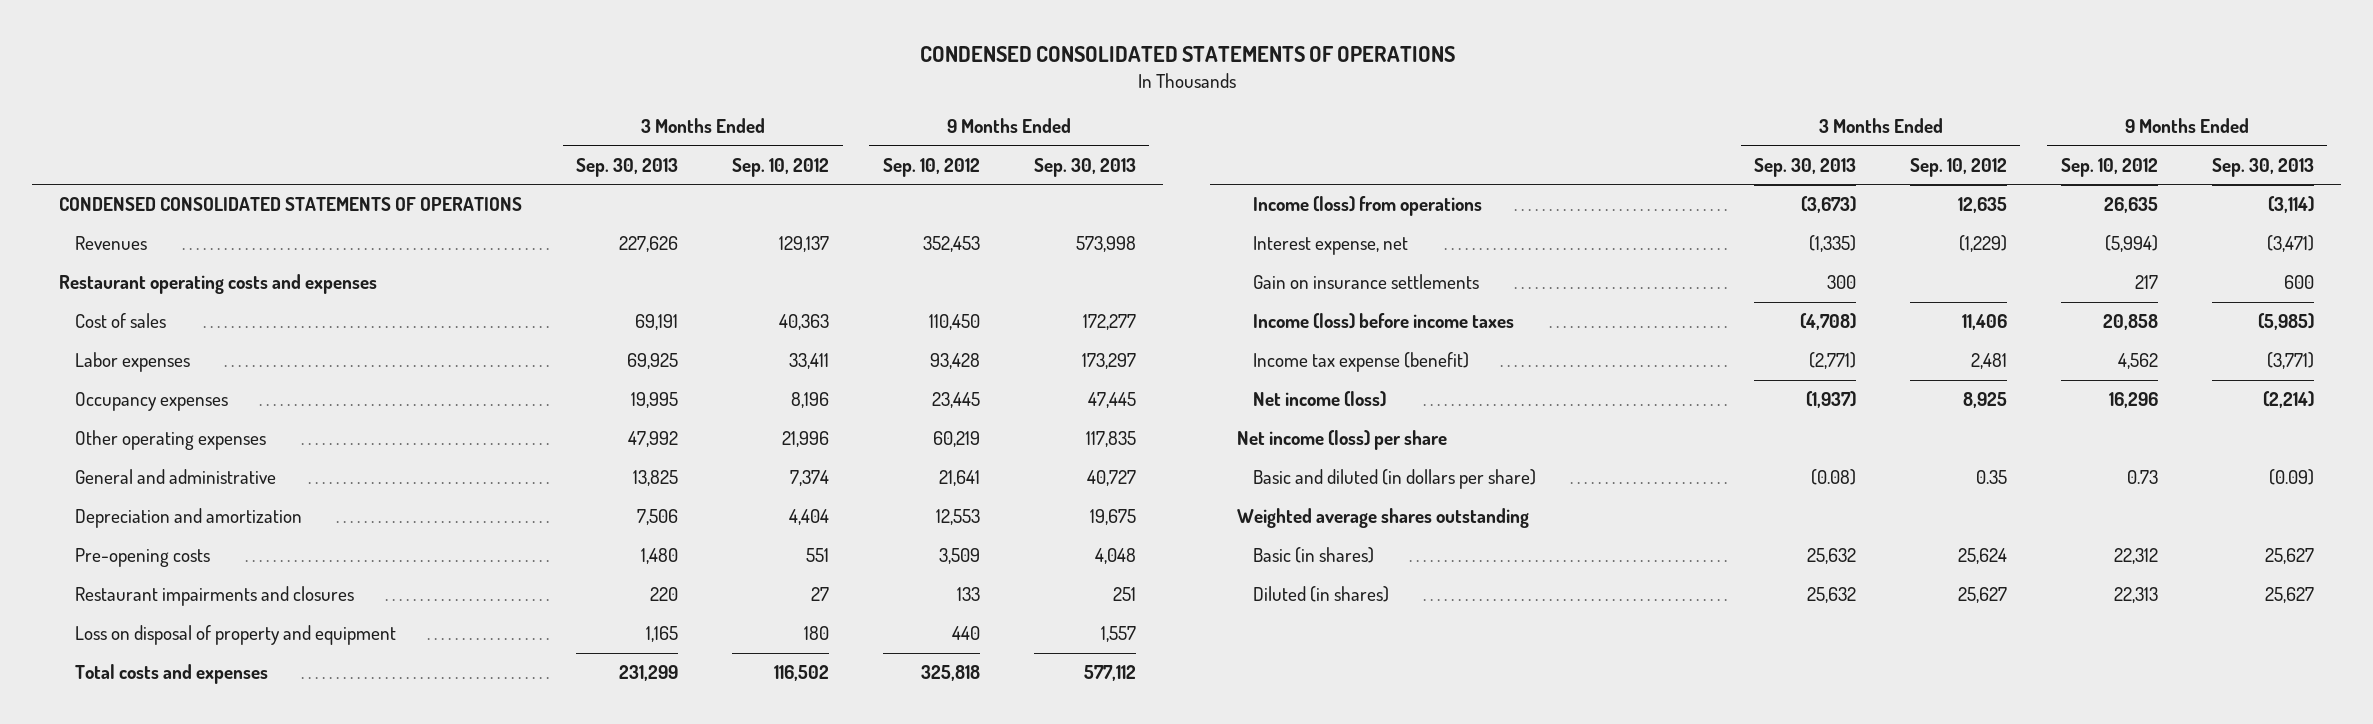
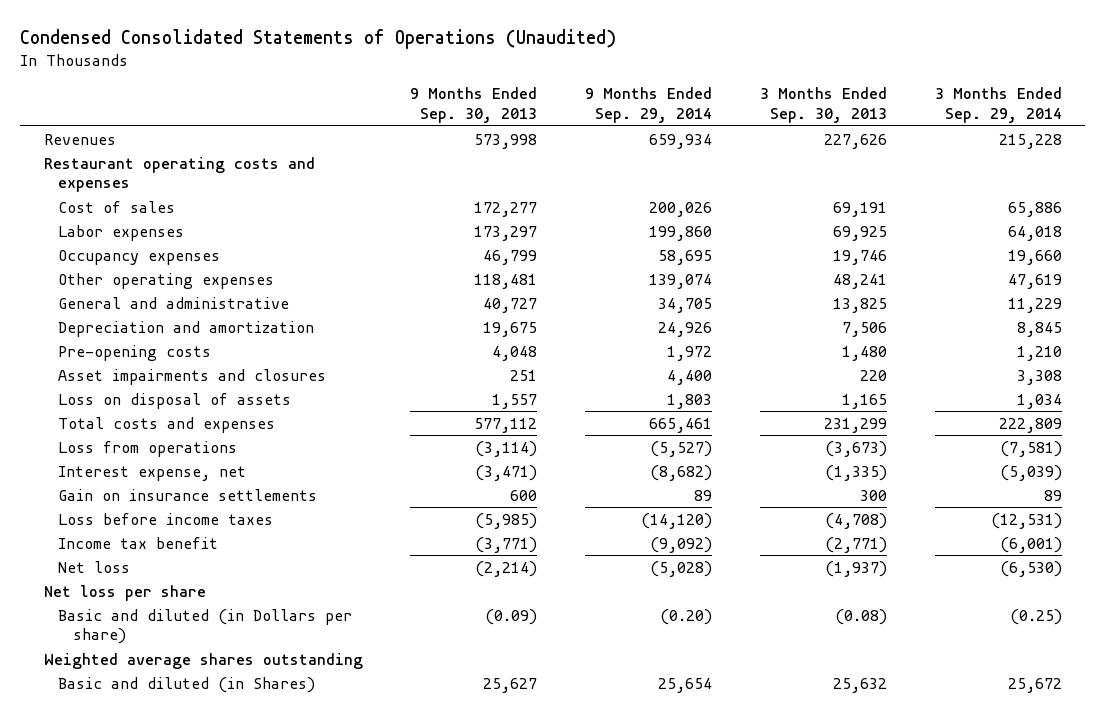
- CONDENSED CONSOLIDATED STATEMENTS OF OPERATIONS
+ Condensed Consolidated Statements of Operations (Unaudited)
- | 3 Months Ended Sep. 30, 2013 | 3 Months Ended Sep. 10, 2012 | 9 Months Ended Sep. 10, 2012 | 9 Months Ended Sep. 30, 2013
+ | 9 Months Ended Sep. 30, 2013 | 9 Months Ended Sep. 29, 2014 | 3 Months Ended Sep. 30, 2013 | 3 Months Ended Sep. 29, 2014
- CONDENSED CONSOLIDATED STATEMENTS OF OPERATIONS
- Occupancy expenses | 19,995 | 8,196 | 23,445 | 47,445
- Other operating expenses | 47,992 | 21,996 | 60,219 | 117,835
+ Occupancy expenses | 46,799 | 58,695 | 19,746 | 19,660
+ Other operating expenses | 118,481 | 139,074 | 48,241 | 47,619
- Restaurant impairments and closures | 220 | 27 | 133 | 251
- Loss on disposal of property and equipment | 1,165 | 180 | 440 | 1,557
+ Asset impairments and closures | 251 | 4,400 | 220 | 3,308
+ Loss on disposal of assets | 1,557 | 1,803 | 1,165 | 1,034
- Income (loss) from operations | (3,673) | 12,635 | 26,635 | (3,114)
+ Loss from operations | (3,114) | (5,527) | (3,673) | (7,581)
- Income (loss) before income taxes | (4,708) | 11,406 | 20,858 | (5,985)
- Income tax expense (benefit) | (2,771) | 2,481 | 4,562 | (3,771)
- Net income (loss) | (1,937) | 8,925 | 16,296 | (2,214)
- Net income (loss) per share
- Basic and diluted (in dollars per share) | (0.08) | 0.35 | 0.73 | (0.09)
+ Loss before income taxes | (5,985) | (14,120) | (4,708) | (12,531)
+ Income tax benefit | (3,771) | (9,092) | (2,771) | (6,001)
+ Net loss | (2,214) | (5,028) | (1,937) | (6,530)
+ Net loss per share
+ Basic and diluted (in Dollars per share) | (0.09) | (0.20) | (0.08) | (0.25)
- Basic (in shares) | 25,632 | 25,624 | 22,312 | 25,627
- Diluted (in shares) | 25,632 | 25,627 | 22,313 | 25,627
+ Basic and diluted (in Shares) | 25,627 | 25,654 | 25,632 | 25,672

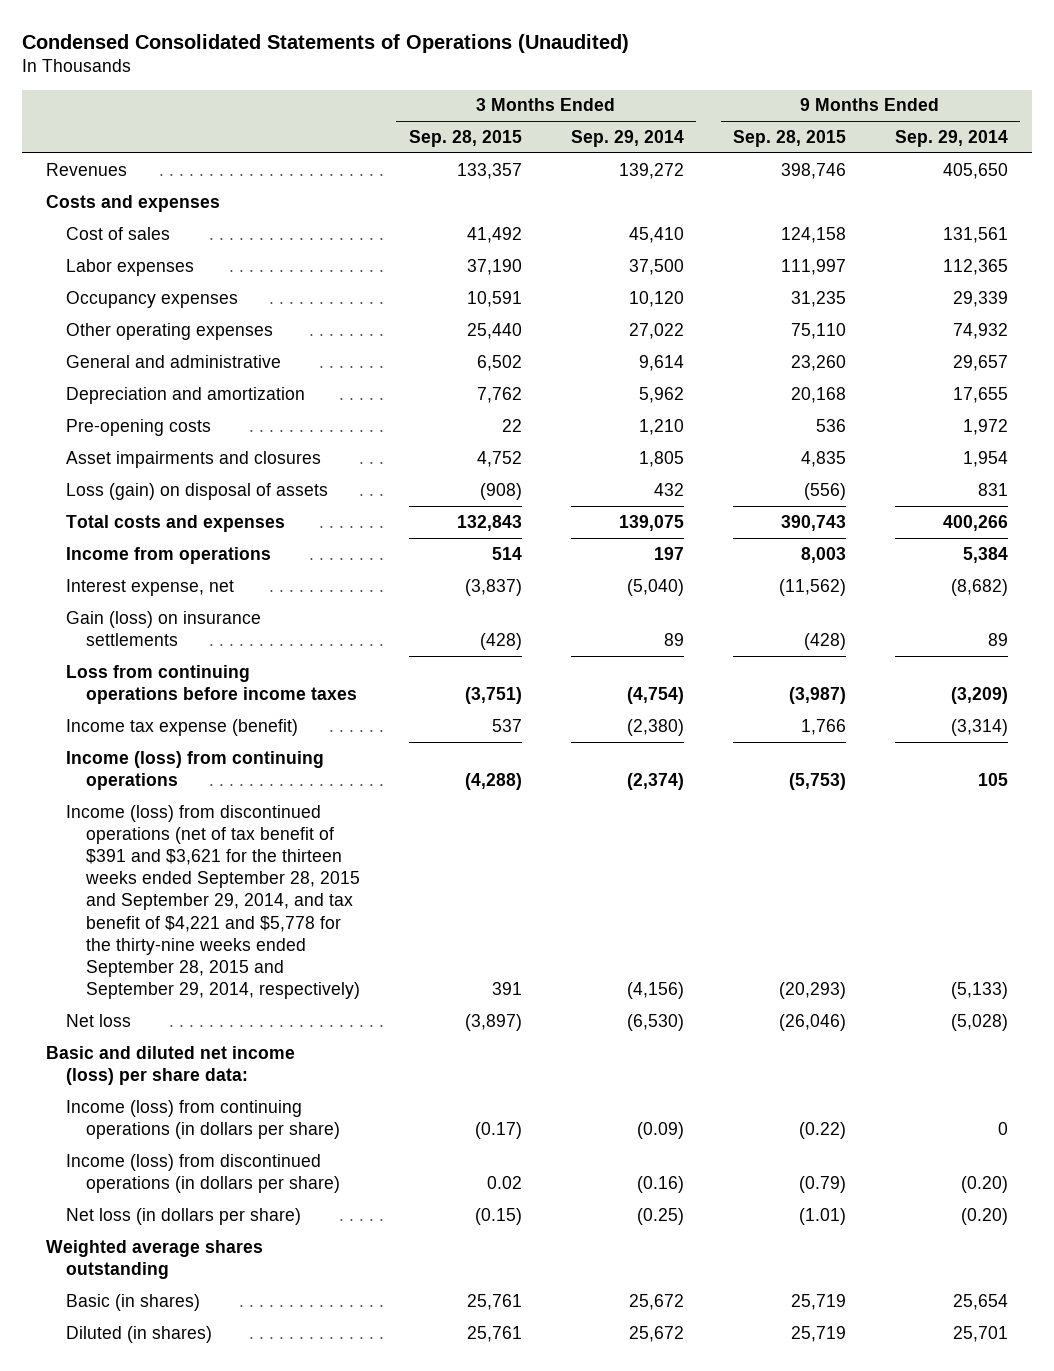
- | 9 Months Ended Sep. 30, 2013 | 9 Months Ended Sep. 29, 2014 | 3 Months Ended Sep. 30, 2013 | 3 Months Ended Sep. 29, 2014
+ | 3 Months Ended Sep. 28, 2015 | 3 Months Ended Sep. 29, 2014 | 9 Months Ended Sep. 28, 2015 | 9 Months Ended Sep. 29, 2014
- Revenues | 573,998 | 659,934 | 227,626 | 215,228
- Restaurant operating costs and expenses
- Cost of sales | 172,277 | 200,026 | 69,191 | 65,886
- Labor expenses | 173,297 | 199,860 | 69,925 | 64,018
- Occupancy expenses | 46,799 | 58,695 | 19,746 | 19,660
- Other operating expenses | 118,481 | 139,074 | 48,241 | 47,619
- General and administrative | 40,727 | 34,705 | 13,825 | 11,229
- Depreciation and amortization | 19,675 | 24,926 | 7,506 | 8,845
+ Revenues | 133,357 | 139,272 | 398,746 | 405,650
+ Costs and expenses
+ Cost of sales | 41,492 | 45,410 | 124,158 | 131,561
+ Labor expenses | 37,190 | 37,500 | 111,997 | 112,365
+ Occupancy expenses | 10,591 | 10,120 | 31,235 | 29,339
+ Other operating expenses | 25,440 | 27,022 | 75,110 | 74,932
+ General and administrative | 6,502 | 9,614 | 23,260 | 29,657
+ Depreciation and amortization | 7,762 | 5,962 | 20,168 | 17,655
- Asset impairments and closures | 251 | 4,400 | 220 | 3,308
- Loss on disposal of assets | 1,557 | 1,803 | 1,165 | 1,034
- Total costs and expenses | 577,112 | 665,461 | 231,299 | 222,809
- Loss from operations | (3,114) | (5,527) | (3,673) | (7,581)
- Interest expense, net | (3,471) | (8,682) | (1,335) | (5,039)
- Gain on insurance settlements | 600 | 89 | 300 | 89
- Loss before income taxes | (5,985) | (14,120) | (4,708) | (12,531)
- Income tax benefit | (3,771) | (9,092) | (2,771) | (6,001)
+ Asset impairments and closures | 4,752 | 1,805 | 4,835 | 1,954
+ Loss (gain) on disposal of assets | (908) | 432 | (556) | 831
+ Total costs and expenses | 132,843 | 139,075 | 390,743 | 400,266
+ Income from operations | 514 | 197 | 8,003 | 5,384
+ Interest expense, net | (3,837) | (5,040) | (11,562) | (8,682)
+ Gain (loss) on insurance settlements | (428) | 89 | (428) | 89
+ Loss from continuing operations before income taxes | (3,751) | (4,754) | (3,987) | (3,209)
+ Income tax expense (benefit) | 537 | (2,380) | 1,766 | (3,314)
+ Income (loss) from continuing operations | (4,288) | (2,374) | (5,753) | 105
+ Income (loss) from discontinued operations (net of tax benefit of $391 and $3,621 for the thirteen weeks ended September 28, 2015 and September 29, 2014, and tax benefit of $4,221 and $5,778 for the thirty-nine weeks ended September 28, 2015 and September 29, 2014, respectively) | 391 | (4,156) | (20,293) | (5,133)
- Net loss per share
- Basic and diluted (in Dollars per share) | (0.09) | (0.20) | (0.08) | (0.25)
+ Basic and diluted net income (loss) per share data:
+ Income (loss) from continuing operations (in dollars per share) | (0.17) | (0.09) | (0.22) | 0
+ Income (loss) from discontinued operations (in dollars per share) | 0.02 | (0.16) | (0.79) | (0.20)
+ Net loss (in dollars per share) | (0.15) | (0.25) | (1.01) | (0.20)
- Basic and diluted (in Shares) | 25,627 | 25,654 | 25,632 | 25,672
+ Basic (in shares) | 25,761 | 25,672 | 25,719 | 25,654
+ Diluted (in shares) | 25,761 | 25,672 | 25,719 | 25,701

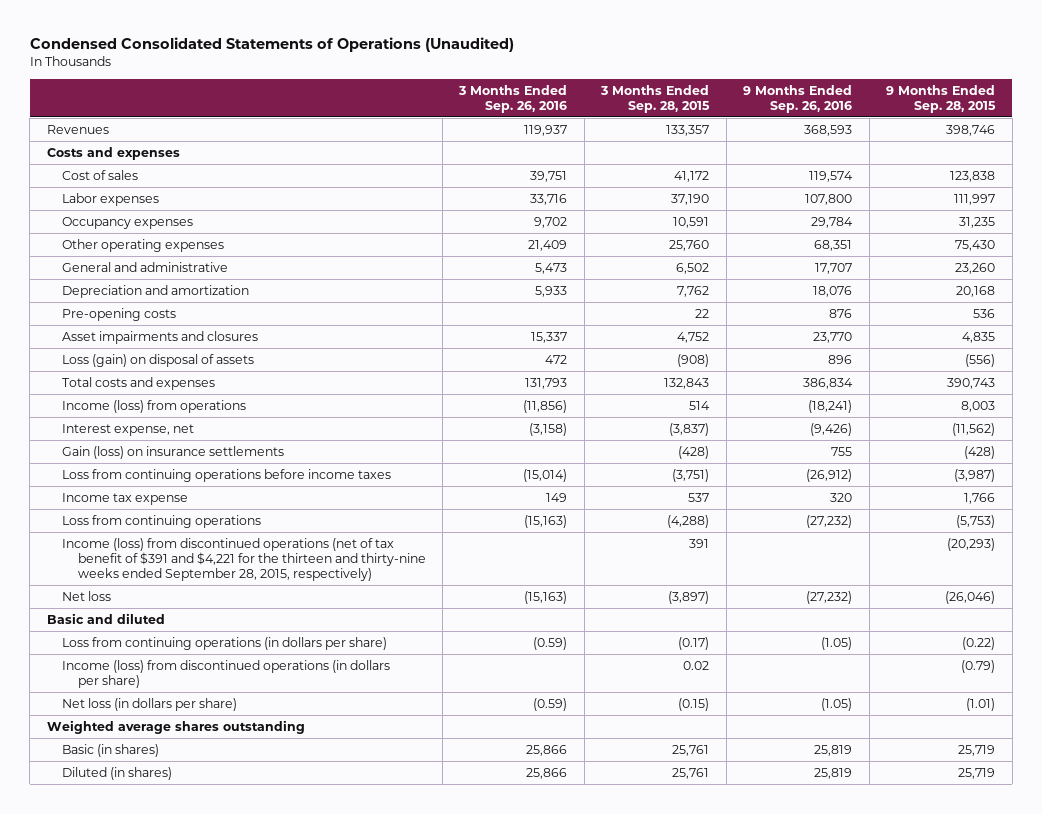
- | 3 Months Ended Sep. 28, 2015 | 3 Months Ended Sep. 29, 2014 | 9 Months Ended Sep. 28, 2015 | 9 Months Ended Sep. 29, 2014
+ | 3 Months Ended Sep. 26, 2016 | 3 Months Ended Sep. 28, 2015 | 9 Months Ended Sep. 26, 2016 | 9 Months Ended Sep. 28, 2015
- Cost of sales | 41,492 | 45,410 | 124,158 | 131,561
+ Cost of sales | 39,751 | 41,172 | 119,574 | 123,838
- Other operating expenses | 25,440 | 27,022 | 75,110 | 74,932
+ Other operating expenses | 21,409 | 25,760 | 68,351 | 75,430
- Income from operations | 514 | 197 | 8,003 | 5,384
+ Income (loss) from operations | (11,856) | 514 | (18,241) | 8,003
- Income tax expense (benefit) | 537 | (2,380) | 1,766 | (3,314)
- Income (loss) from continuing operations | (4,288) | (2,374) | (5,753) | 105
- Income (loss) from discontinued operations (net of tax benefit of $391 and $3,621 for the thirteen weeks ended September 28, 2015 and September 29, 2014, and tax benefit of $4,221 and $5,778 for the thirty-nine weeks ended September 28, 2015 and September 29, 2014, respectively) | 391 | (4,156) | (20,293) | (5,133)
+ Income tax expense | 149 | 537 | 320 | 1,766
+ Loss from continuing operations | (15,163) | (4,288) | (27,232) | (5,753)
+ Income (loss) from discontinued operations (net of tax benefit of $391 and $4,221 for the thirteen and thirty-nine weeks ended September 28, 2015, respectively) | | 391 | | (20,293)
- Basic and diluted net income (loss) per share data:
- Income (loss) from continuing operations (in dollars per share) | (0.17) | (0.09) | (0.22) | 0
+ Basic and diluted
+ Loss from continuing operations (in dollars per share) | (0.59) | (0.17) | (1.05) | (0.22)

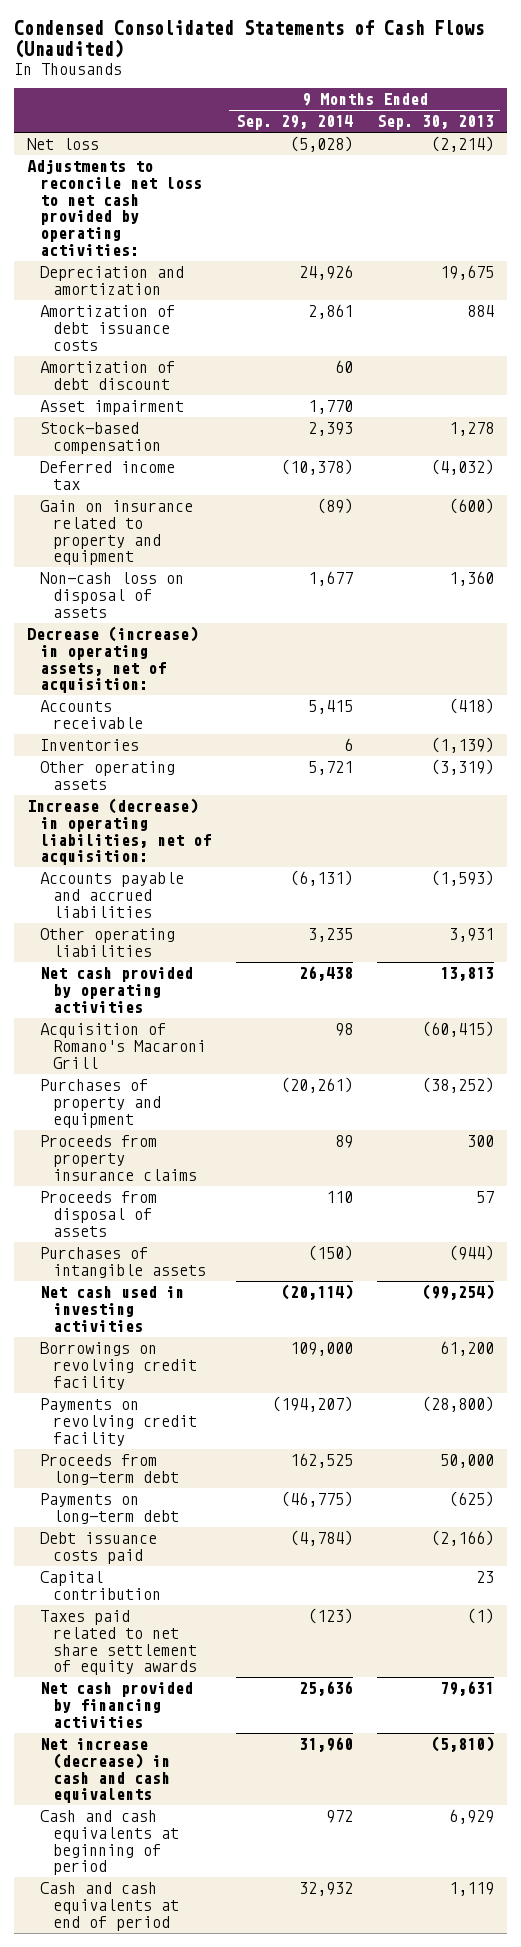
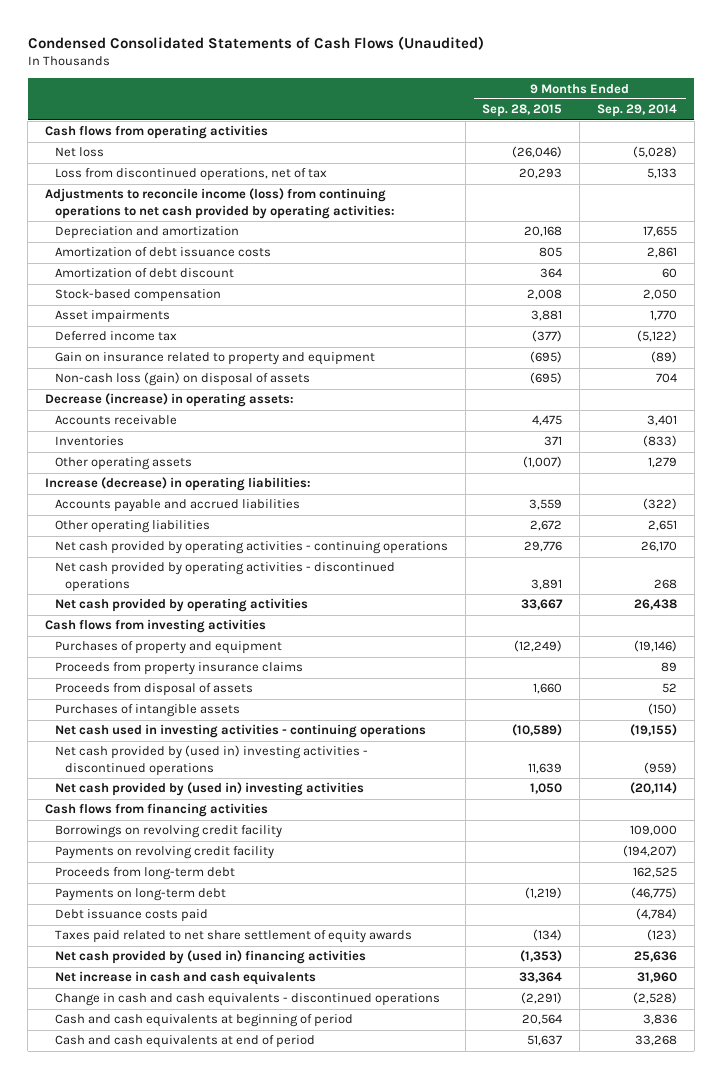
- | 9 Months Ended Sep. 29, 2014 | 9 Months Ended Sep. 30, 2013
+ | 9 Months Ended Sep. 28, 2015 | 9 Months Ended Sep. 29, 2014
+ Cash flows from operating activities
- Adjustments to reconcile net loss to net cash provided by operating activities:
- Depreciation and amortization | 24,926 | 19,675
+ Loss from discontinued operations, net of tax | 20,293 | 5,133
+ Adjustments to reconcile income (loss) from continuing operations to net cash provided by operating activities:
+ Depreciation and amortization | 20,168 | 17,655
- Asset impairment | 1,770 |
- Stock-based compensation | 2,393 | 1,278
- Deferred income tax | (10,378) | (4,032)
+ Stock-based compensation | 2,008 | 2,050
+ Asset impairments | 3,881 | 1,770
+ Deferred income tax | (377) | (5,122)
- Non-cash loss on disposal of assets | 1,677 | 1,360
- Decrease (increase) in operating assets, net of acquisition:
- Accounts receivable | 5,415 | (418)
- Inventories | 6 | (1,139)
- Other operating assets | 5,721 | (3,319)
- Increase (decrease) in operating liabilities, net of acquisition:
- Accounts payable and accrued liabilities | (6,131) | (1,593)
- Other operating liabilities | 3,235 | 3,931
+ Non-cash loss (gain) on disposal of assets | (695) | 704
+ Decrease (increase) in operating assets:
+ Accounts receivable | 4,475 | 3,401
+ Inventories | 371 | (833)
+ Other operating assets | (1,007) | 1,279
+ Increase (decrease) in operating liabilities:
+ Accounts payable and accrued liabilities | 3,559 | (322)
+ Other operating liabilities | 2,672 | 2,651
+ Net cash provided by operating activities - continuing operations | 29,776 | 26,170
+ Net cash provided by operating activities - discontinued operations | 3,891 | 268
- Acquisition of Romano's Macaroni Grill | 98 | (60,415)
- Purchases of property and equipment | (20,261) | (38,252)
+ Cash flows from investing activities
+ Purchases of property and equipment | (12,249) | (19,146)
- Proceeds from disposal of assets | 110 | 57
+ Proceeds from disposal of assets | 1,660 | 52
- Net cash used in investing activities | (20,114) | (99,254)
+ Net cash used in investing activities - continuing operations | (10,589) | (19,155)
+ Net cash provided by (used in) investing activities - discontinued operations | 11,639 | (959)
+ Net cash provided by (used in) investing activities | 1,050 | (20,114)
+ Cash flows from financing activities
- Capital contribution | | 23
- Net cash provided by financing activities | 25,636 | 79,631
- Net increase (decrease) in cash and cash equivalents | 31,960 | (5,810)
- Cash and cash equivalents at beginning of period | 972 | 6,929
- Cash and cash equivalents at end of period | 32,932 | 1,119
+ Net cash provided by (used in) financing activities | (1,353) | 25,636
+ Net increase in cash and cash equivalents | 33,364 | 31,960
+ Change in cash and cash equivalents - discontinued operations | (2,291) | (2,528)
+ Cash and cash equivalents at beginning of period | 20,564 | 3,836
+ Cash and cash equivalents at end of period | 51,637 | 33,268

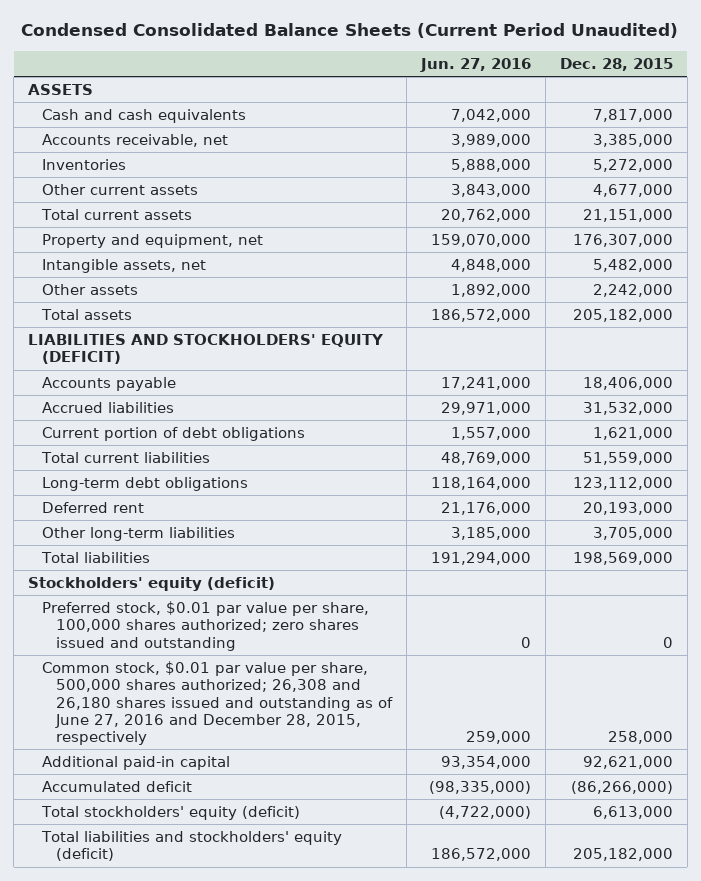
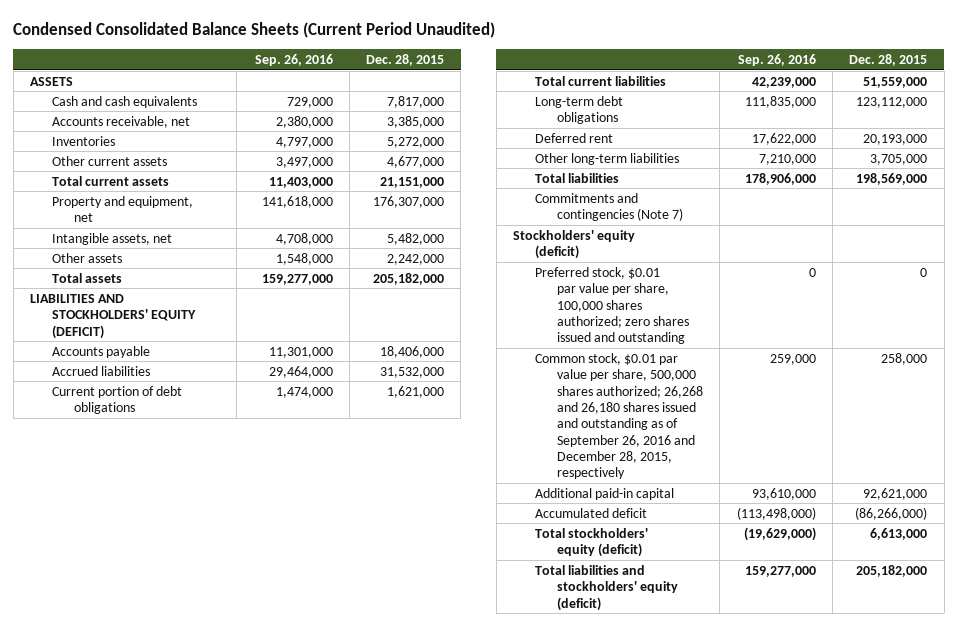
- | Jun. 27, 2016 | Dec. 28, 2015
+ | Sep. 26, 2016 | Dec. 28, 2015
+ Commitments and contingencies (Note 7)
- Common stock, $0.01 par value per share, 500,000 shares authorized; 26,308 and 26,180 shares issued and outstanding as of June 27, 2016 and December 28, 2015, respectively | 259,000 | 258,000
+ Common stock, $0.01 par value per share, 500,000 shares authorized; 26,268 and 26,180 shares issued and outstanding as of September 26, 2016 and December 28, 2015, respectively | 259,000 | 258,000

